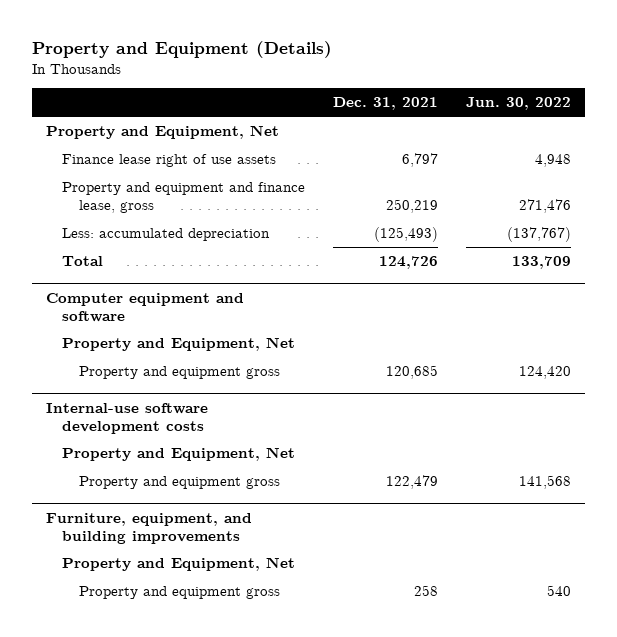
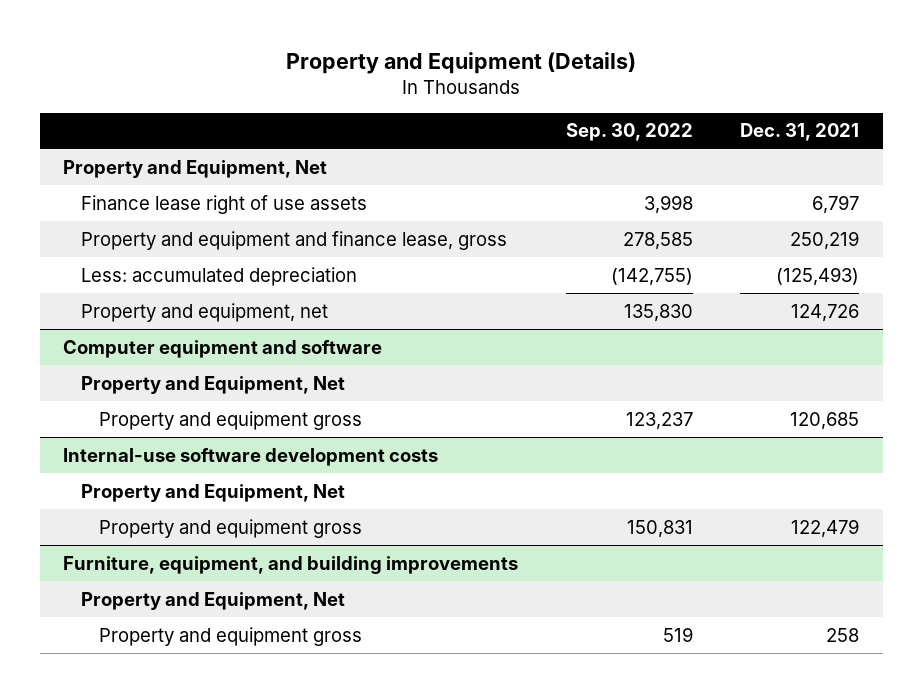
- | Dec. 31, 2021 | Jun. 30, 2022
+ | Sep. 30, 2022 | Dec. 31, 2021
- Total | 124,726 | 133,709
+ Property and equipment, net | 135,830 | 124,726

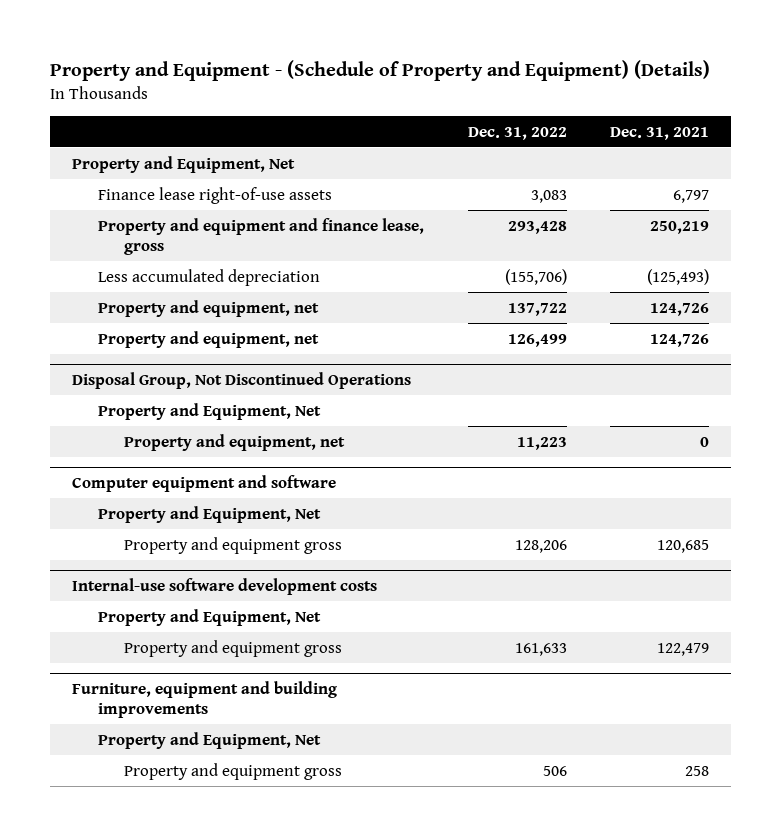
- Property and Equipment (Details)
+ Property and Equipment - (Schedule of Property and Equipment) (Details)
- | Sep. 30, 2022 | Dec. 31, 2021
+ | Dec. 31, 2022 | Dec. 31, 2021
- Finance lease right of use assets | 3,998 | 6,797
+ Finance lease right-of-use assets | 3,083 | 6,797
- Less: accumulated depreciation | (142,755) | (125,493)
+ Less accumulated depreciation | (155,706) | (125,493)
+ Property and equipment, net | 126,499 | 124,726
+ Disposal Group, Not Discontinued Operations
+ Property and Equipment, Net
+ Property and equipment, net | 11,223 | 0
- Furniture, equipment, and building improvements
+ Furniture, equipment and building improvements

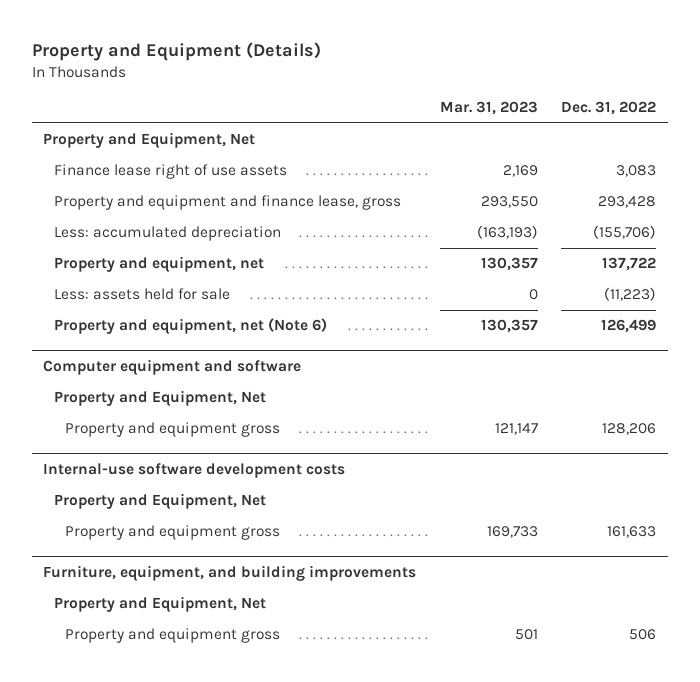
- Property and Equipment - (Schedule of Property and Equipment) (Details)
+ Property and Equipment (Details)
- | Dec. 31, 2022 | Dec. 31, 2021
+ | Mar. 31, 2023 | Dec. 31, 2022
- Finance lease right-of-use assets | 3,083 | 6,797
+ Finance lease right of use assets | 2,169 | 3,083
- Less accumulated depreciation | (155,706) | (125,493)
+ Less: accumulated depreciation | (163,193) | (155,706)
- Property and equipment, net | 126,499 | 124,726
- Disposal Group, Not Discontinued Operations
- Property and Equipment, Net
- Property and equipment, net | 11,223 | 0
+ Less: assets held for sale | 0 | (11,223)
+ Property and equipment, net (Note 6) | 130,357 | 126,499
- Furniture, equipment and building improvements
+ Furniture, equipment, and building improvements

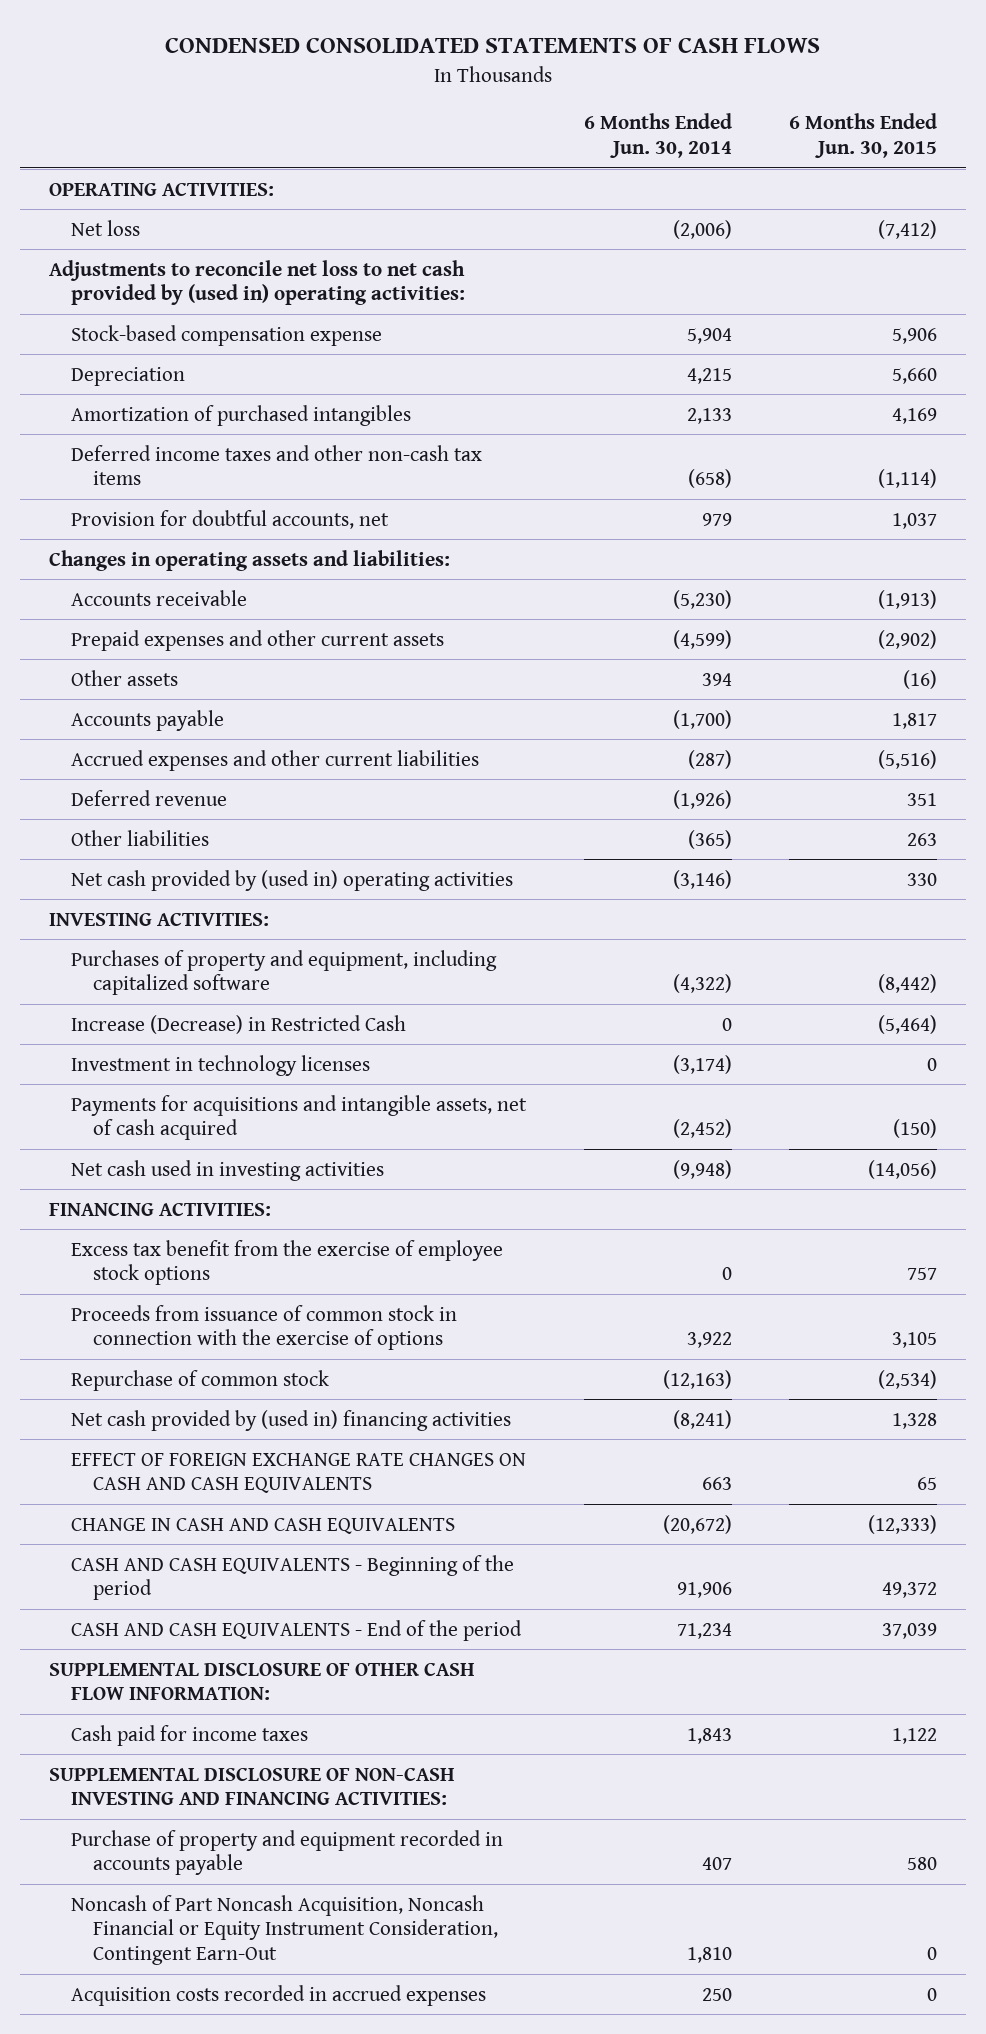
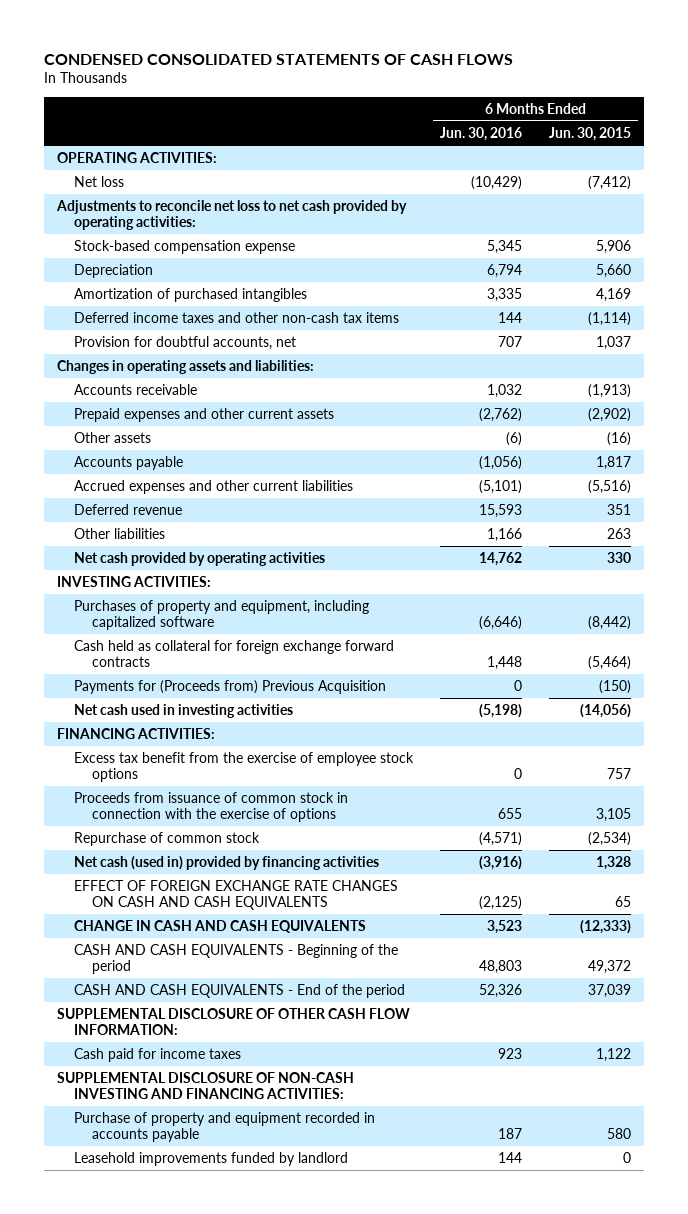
- | 6 Months Ended Jun. 30, 2014 | 6 Months Ended Jun. 30, 2015
+ | 6 Months Ended Jun. 30, 2016 | 6 Months Ended Jun. 30, 2015
- Adjustments to reconcile net loss to net cash provided by (used in) operating activities:
+ Adjustments to reconcile net loss to net cash provided by operating activities:
- Net cash provided by (used in) operating activities | (3,146) | 330
+ Net cash provided by operating activities | 14,762 | 330
- Increase (Decrease) in Restricted Cash | 0 | (5,464)
- Investment in technology licenses | (3,174) | 0
- Payments for acquisitions and intangible assets, net of cash acquired | (2,452) | (150)
+ Cash held as collateral for foreign exchange forward contracts | 1,448 | (5,464)
+ Payments for (Proceeds from) Previous Acquisition | 0 | (150)
- Net cash provided by (used in) financing activities | (8,241) | 1,328
+ Net cash (used in) provided by financing activities | (3,916) | 1,328
- Noncash of Part Noncash Acquisition, Noncash Financial or Equity Instrument Consideration, Contingent Earn-Out | 1,810 | 0
- Acquisition costs recorded in accrued expenses | 250 | 0
+ Leasehold improvements funded by landlord | 144 | 0

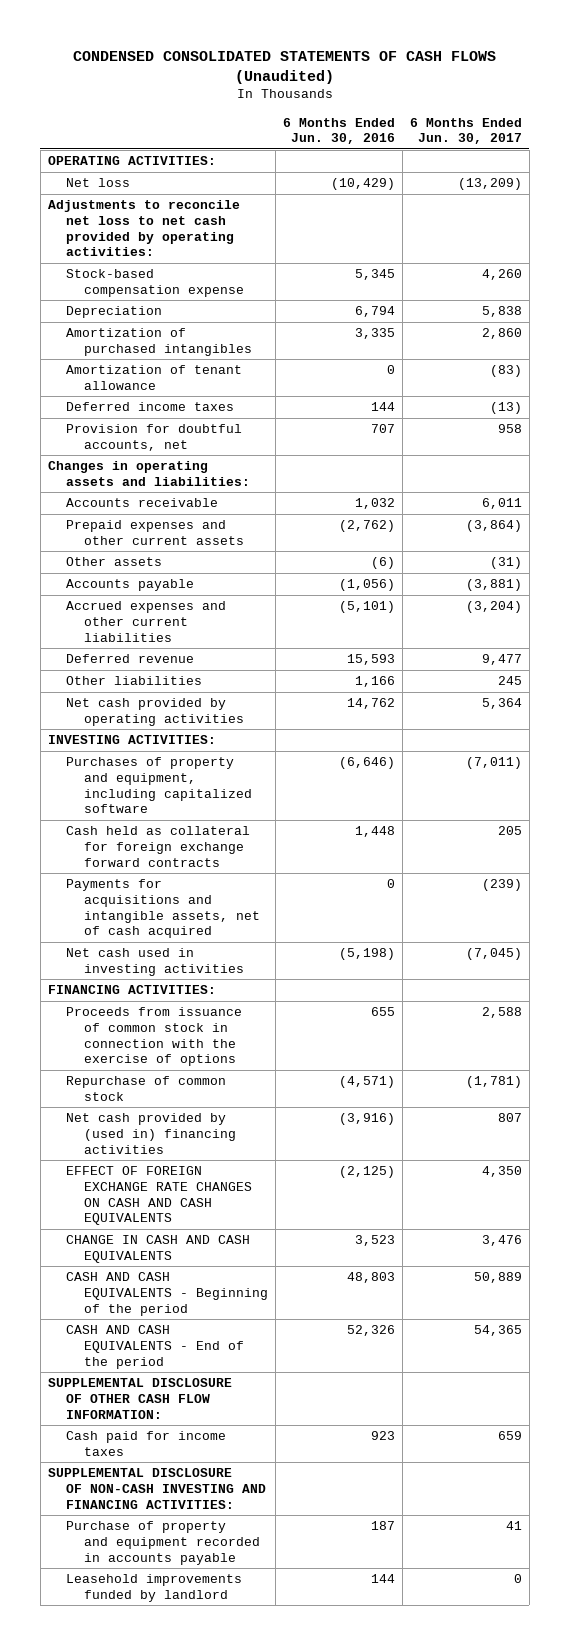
- CONDENSED CONSOLIDATED STATEMENTS OF CASH FLOWS
+ CONDENSED CONSOLIDATED STATEMENTS OF CASH FLOWS (Unaudited)
- | 6 Months Ended Jun. 30, 2016 | 6 Months Ended Jun. 30, 2015
+ | 6 Months Ended Jun. 30, 2016 | 6 Months Ended Jun. 30, 2017
- Deferred income taxes and other non-cash tax items | 144 | (1,114)
+ Amortization of tenant allowance | 0 | (83)
+ Deferred income taxes | 144 | (13)
- Payments for (Proceeds from) Previous Acquisition | 0 | (150)
+ Payments for acquisitions and intangible assets, net of cash acquired | 0 | (239)
- Excess tax benefit from the exercise of employee stock options | 0 | 757
- Net cash (used in) provided by financing activities | (3,916) | 1,328
+ Net cash provided by (used in) financing activities | (3,916) | 807

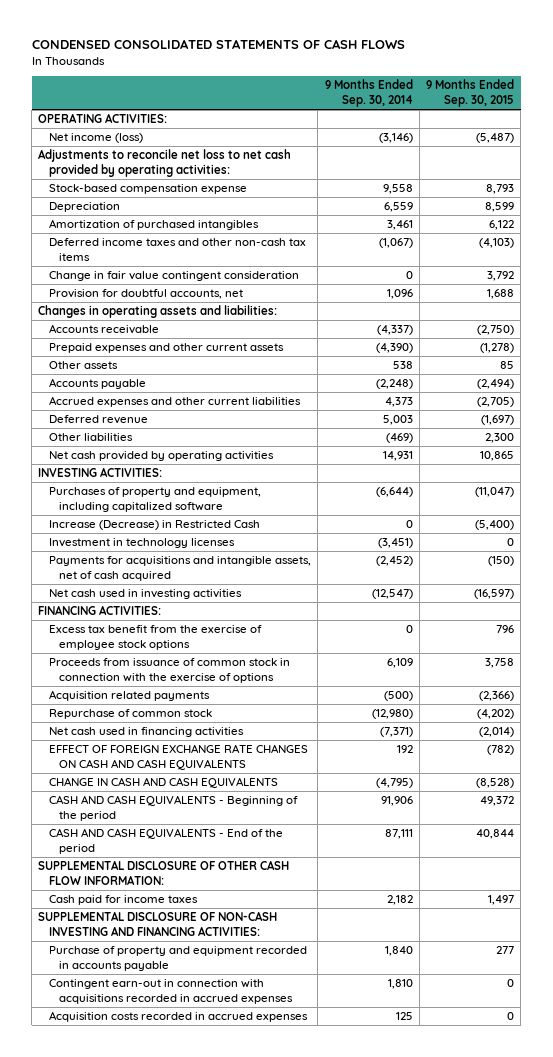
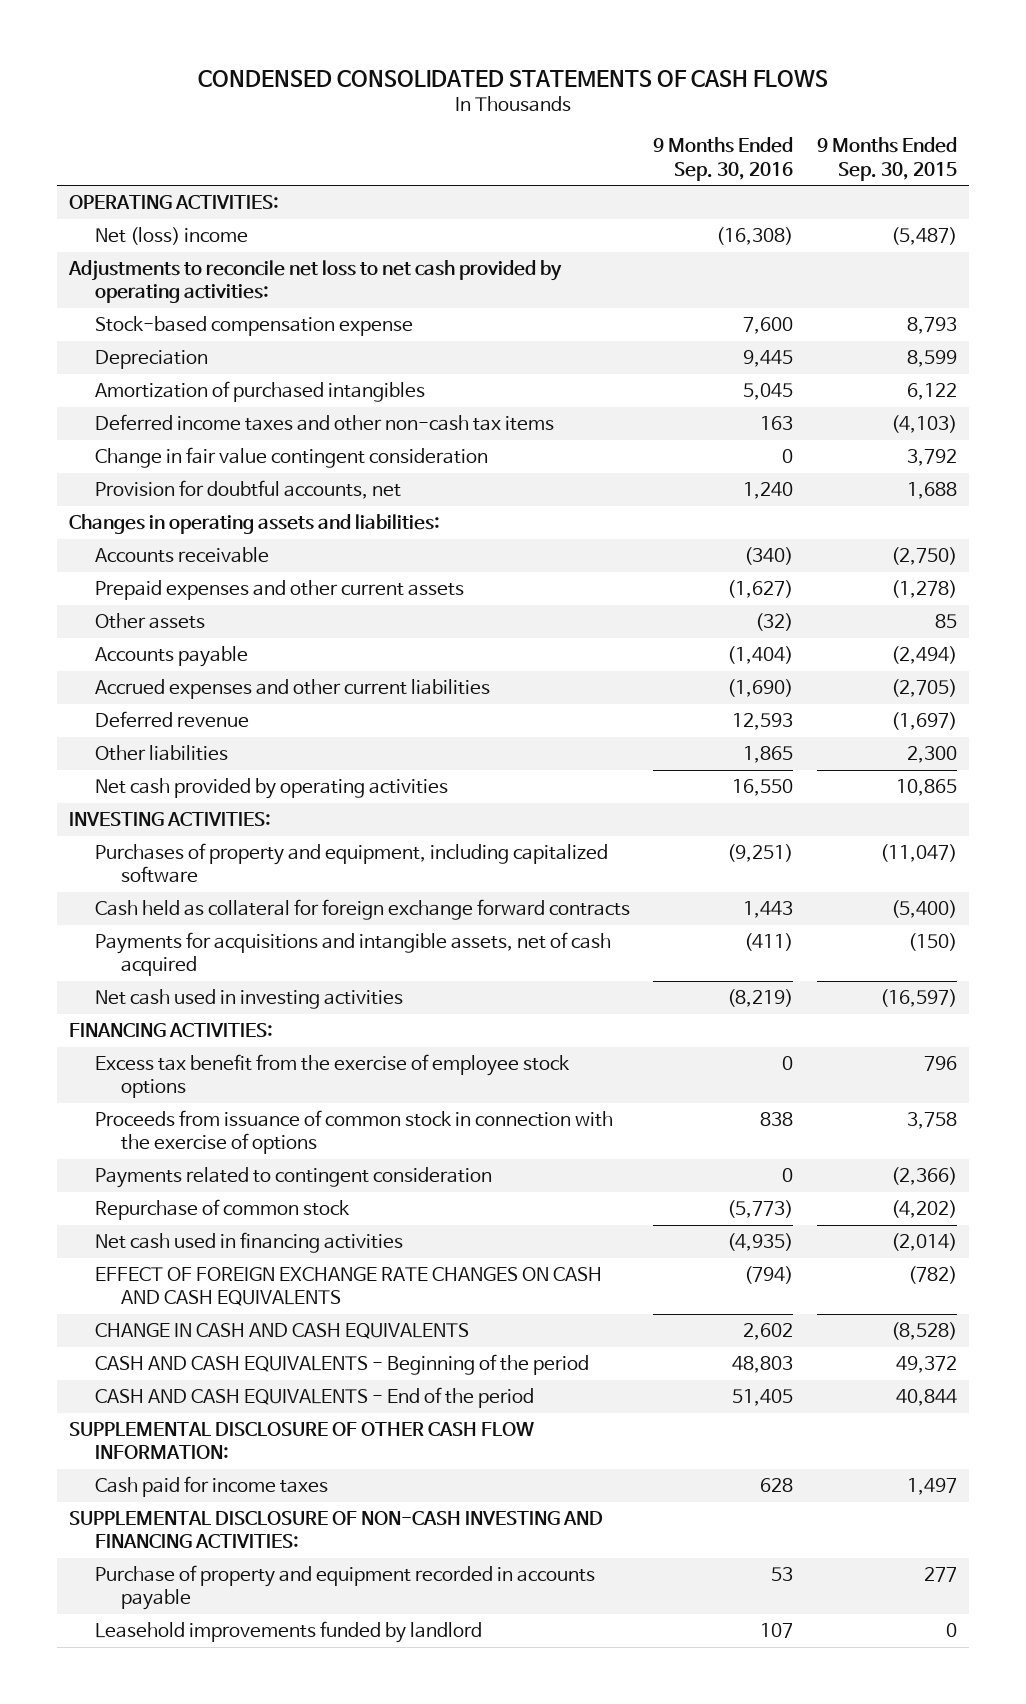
- | 9 Months Ended Sep. 30, 2014 | 9 Months Ended Sep. 30, 2015
+ | 9 Months Ended Sep. 30, 2016 | 9 Months Ended Sep. 30, 2015
- Net income (loss) | (3,146) | (5,487)
+ Net (loss) income | (16,308) | (5,487)
- Increase (Decrease) in Restricted Cash | 0 | (5,400)
- Investment in technology licenses | (3,451) | 0
+ Cash held as collateral for foreign exchange forward contracts | 1,443 | (5,400)
- Acquisition related payments | (500) | (2,366)
+ Payments related to contingent consideration | 0 | (2,366)
- Contingent earn-out in connection with acquisitions recorded in accrued expenses | 1,810 | 0
- Acquisition costs recorded in accrued expenses | 125 | 0
+ Leasehold improvements funded by landlord | 107 | 0

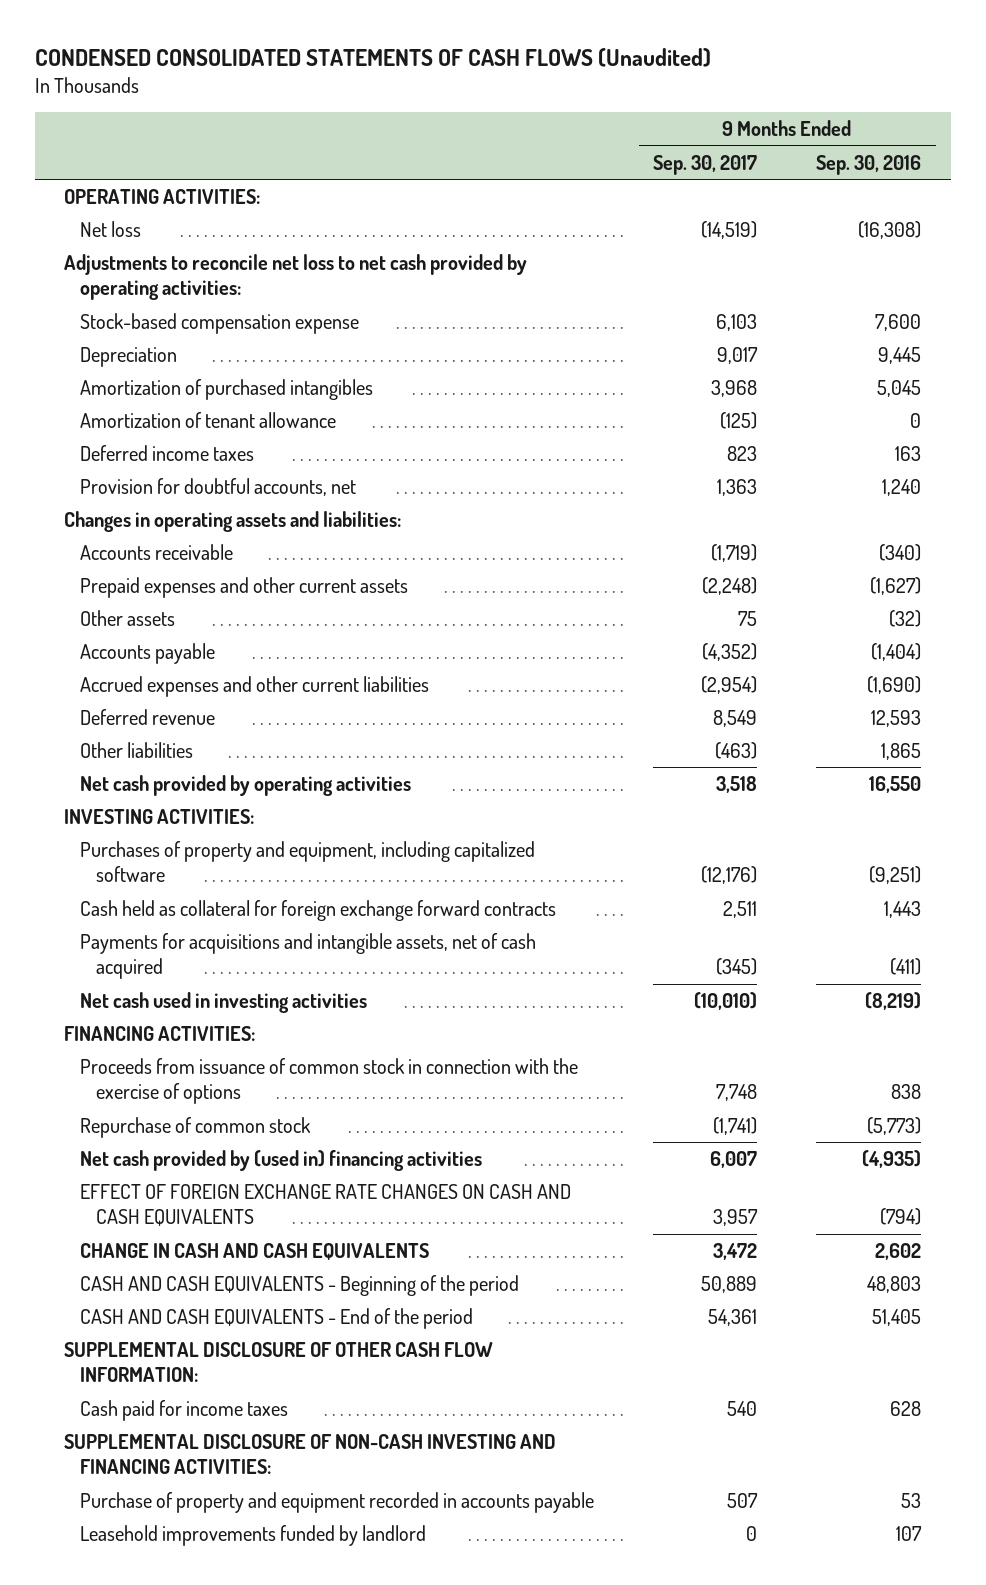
- CONDENSED CONSOLIDATED STATEMENTS OF CASH FLOWS
+ CONDENSED CONSOLIDATED STATEMENTS OF CASH FLOWS (Unaudited)
- | 9 Months Ended Sep. 30, 2016 | 9 Months Ended Sep. 30, 2015
+ | 9 Months Ended Sep. 30, 2017 | 9 Months Ended Sep. 30, 2016
- Net (loss) income | (16,308) | (5,487)
+ Net loss | (14,519) | (16,308)
- Deferred income taxes and other non-cash tax items | 163 | (4,103)
- Change in fair value contingent consideration | 0 | 3,792
+ Amortization of tenant allowance | (125) | 0
+ Deferred income taxes | 823 | 163
- Excess tax benefit from the exercise of employee stock options | 0 | 796
- Payments related to contingent consideration | 0 | (2,366)
- Net cash used in financing activities | (4,935) | (2,014)
+ Net cash provided by (used in) financing activities | 6,007 | (4,935)

